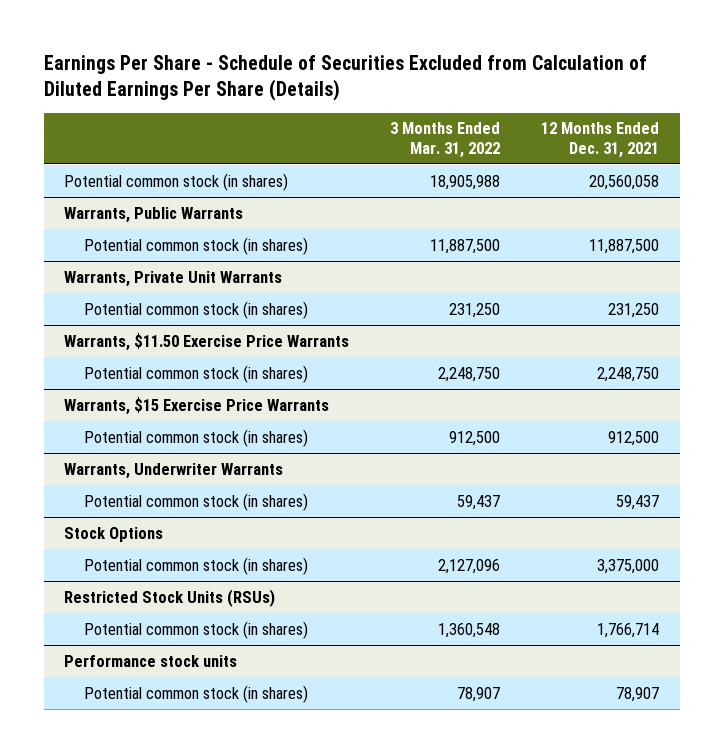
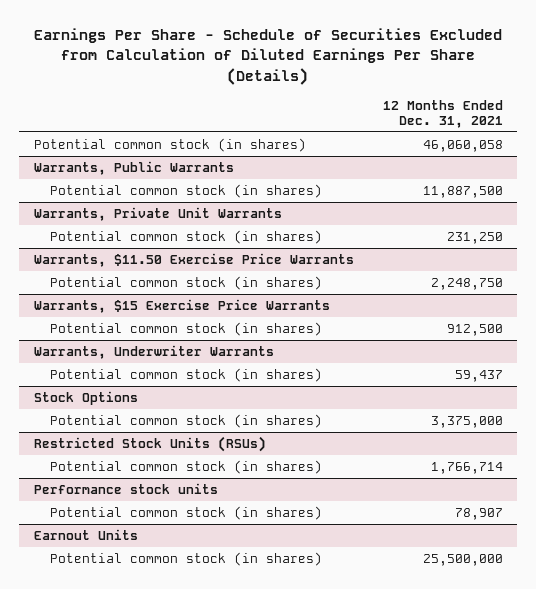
- | 3 Months Ended Mar. 31, 2022 | 12 Months Ended Dec. 31, 2021
+ | 12 Months Ended Dec. 31, 2021
- Potential common stock (in shares) | 18,905,988 | 20,560,058
+ Potential common stock (in shares) | 46,060,058
+ Earnout Units
+ Potential common stock (in shares) | 25,500,000

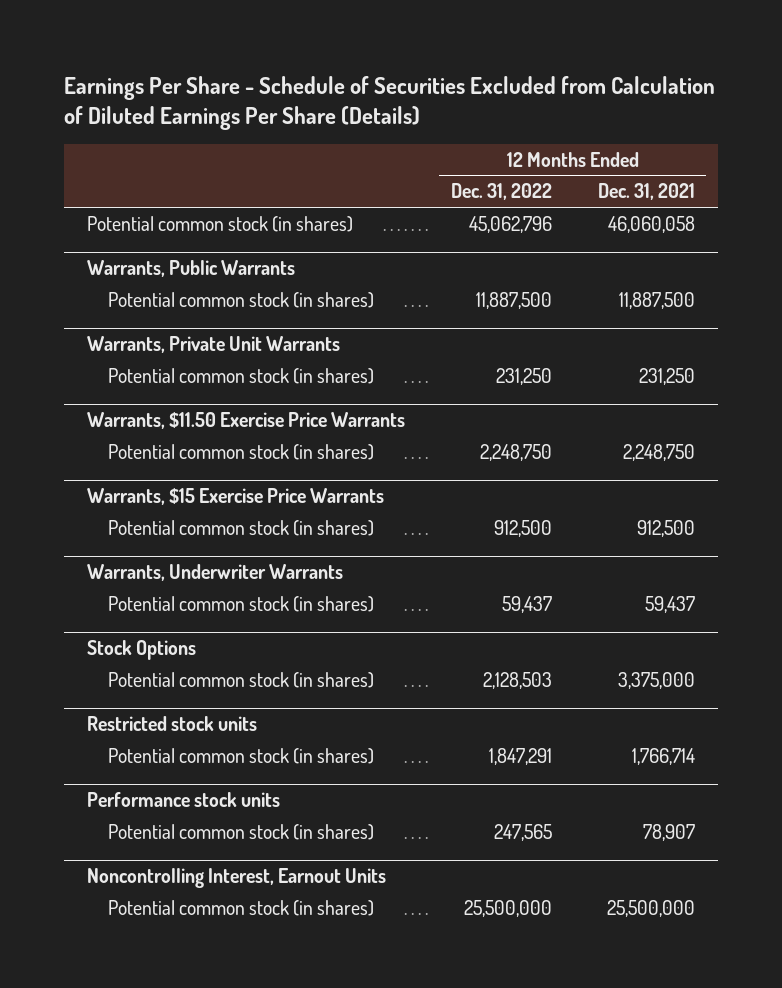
- | 12 Months Ended Dec. 31, 2021
+ | 12 Months Ended Dec. 31, 2022 | 12 Months Ended Dec. 31, 2021
- Restricted Stock Units (RSUs)
+ Restricted stock units
- Earnout Units
+ Noncontrolling Interest, Earnout Units

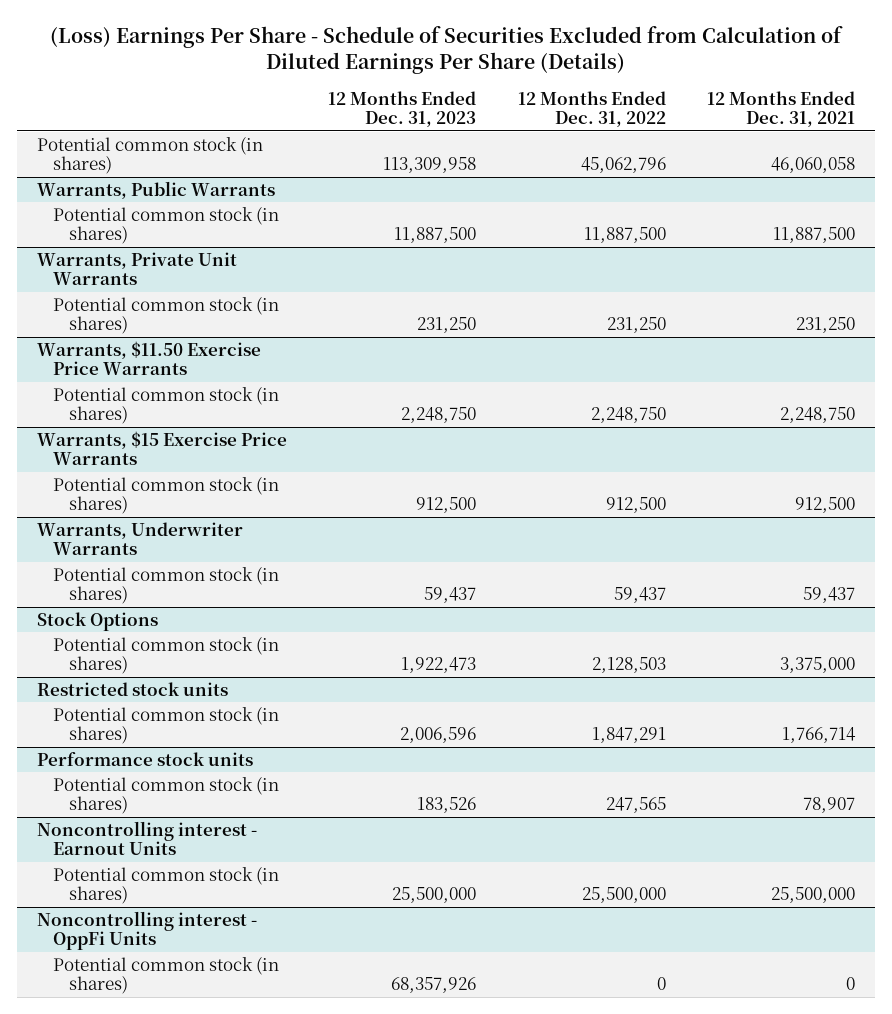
- Earnings Per Share - Schedule of Securities Excluded from Calculation of Diluted Earnings Per Share (Details)
+ (Loss) Earnings Per Share - Schedule of Securities Excluded from Calculation of Diluted Earnings Per Share (Details)
- | 12 Months Ended Dec. 31, 2022 | 12 Months Ended Dec. 31, 2021
+ | 12 Months Ended Dec. 31, 2023 | 12 Months Ended Dec. 31, 2022 | 12 Months Ended Dec. 31, 2021
- Noncontrolling Interest, Earnout Units
+ Noncontrolling interest - Earnout Units
+ Noncontrolling interest - OppFi Units
+ Potential common stock (in shares) | 68,357,926 | 0 | 0

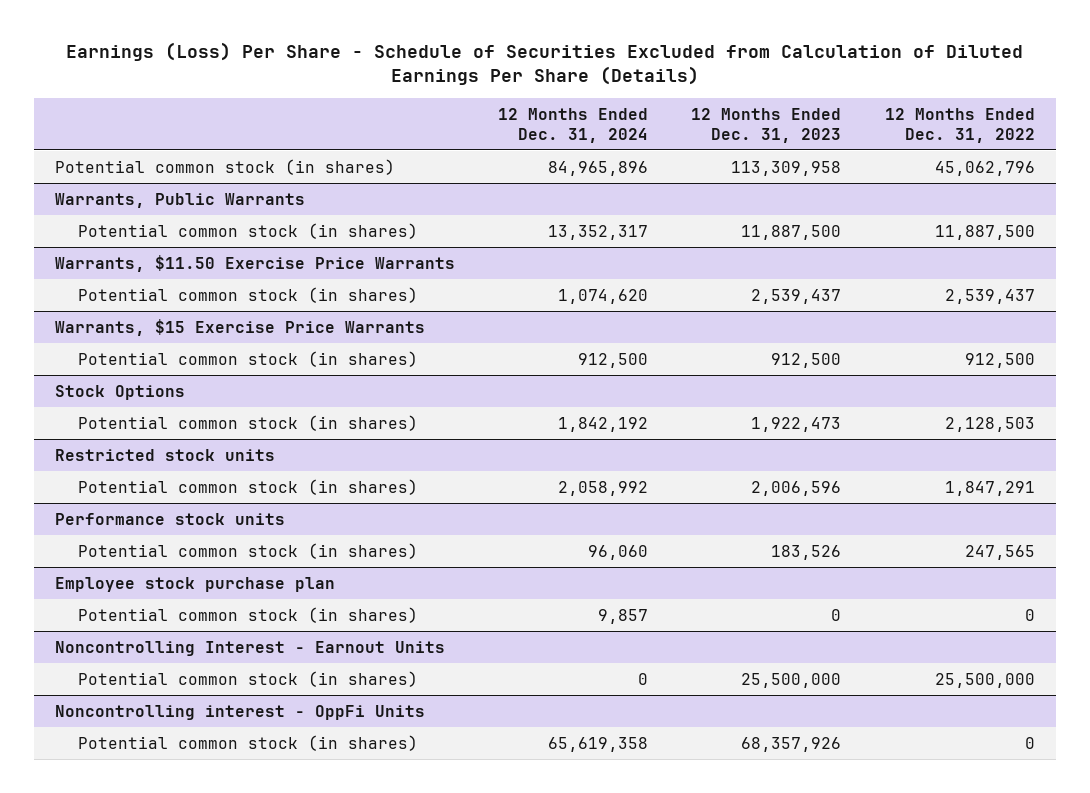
- (Loss) Earnings Per Share - Schedule of Securities Excluded from Calculation of Diluted Earnings Per Share (Details)
+ Earnings (Loss) Per Share - Schedule of Securities Excluded from Calculation of Diluted Earnings Per Share (Details)
- | 12 Months Ended Dec. 31, 2023 | 12 Months Ended Dec. 31, 2022 | 12 Months Ended Dec. 31, 2021
+ | 12 Months Ended Dec. 31, 2024 | 12 Months Ended Dec. 31, 2023 | 12 Months Ended Dec. 31, 2022
- Warrants, Private Unit Warrants
- Potential common stock (in shares) | 231,250 | 231,250 | 231,250
@ Warrants, $11.50 Exercise Price Warrants
- Potential common stock (in shares) | 2,248,750 | 2,248,750 | 2,248,750
+ Potential common stock (in shares) | 1,074,620 | 2,539,437 | 2,539,437
- Warrants, Underwriter Warrants
- Potential common stock (in shares) | 59,437 | 59,437 | 59,437
- Noncontrolling interest - Earnout Units
+ Employee stock purchase plan
+ Potential common stock (in shares) | 9,857 | 0 | 0
+ Noncontrolling Interest - Earnout Units

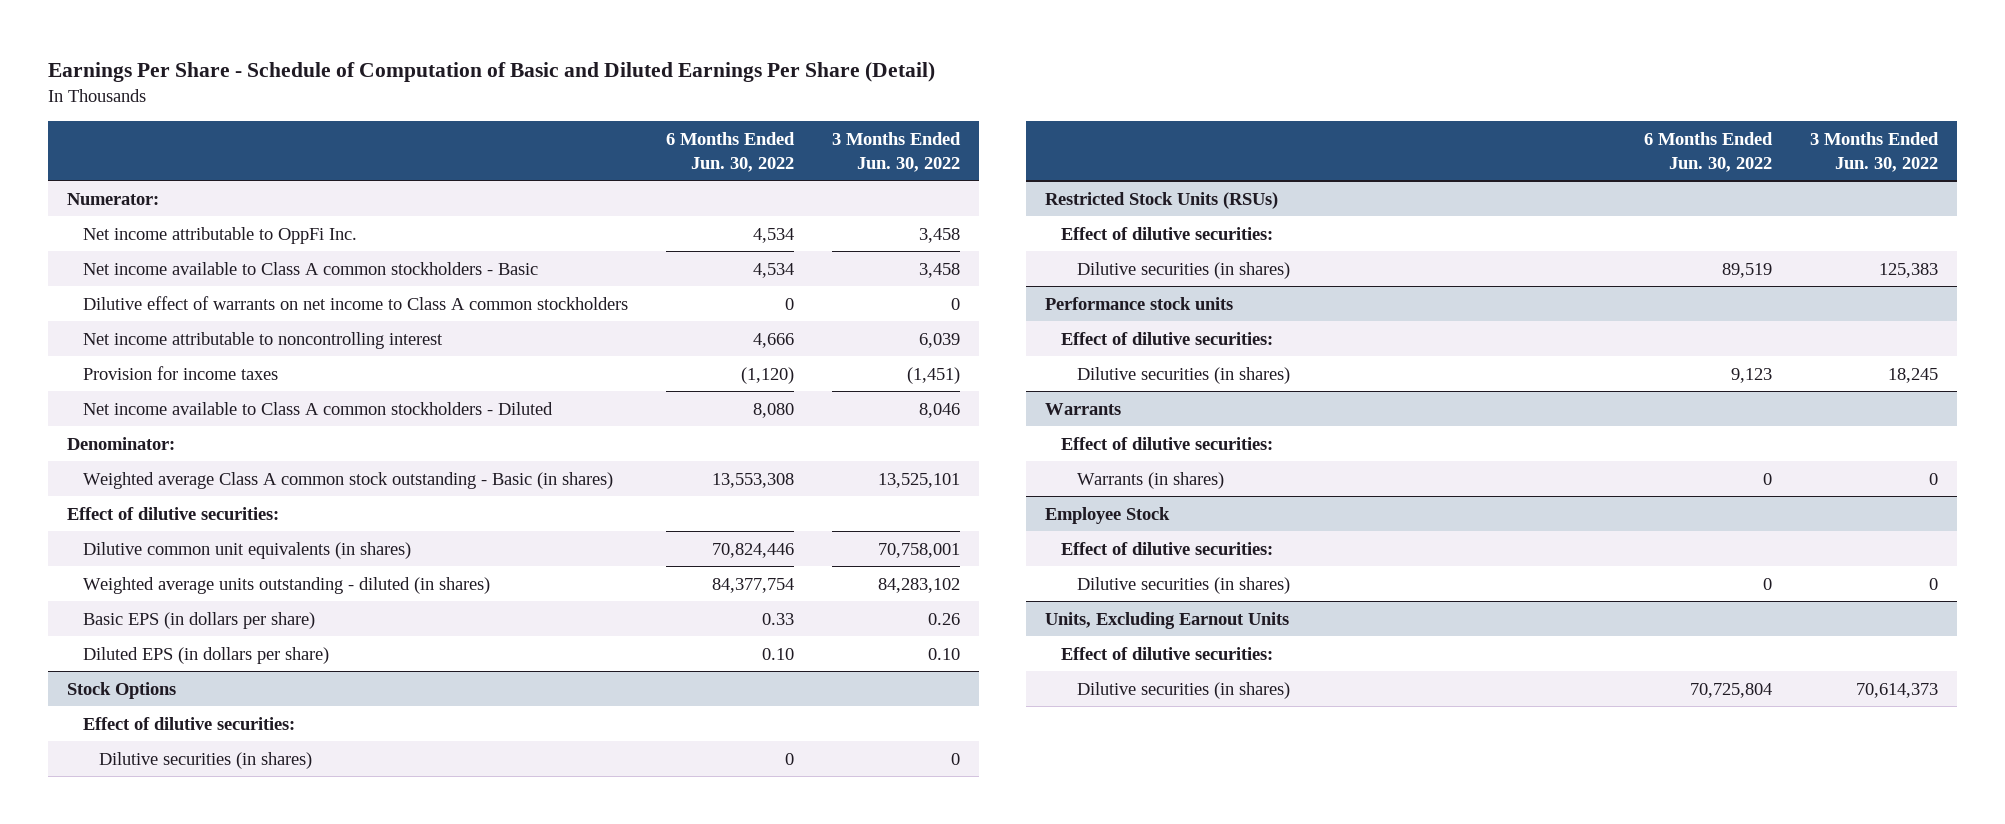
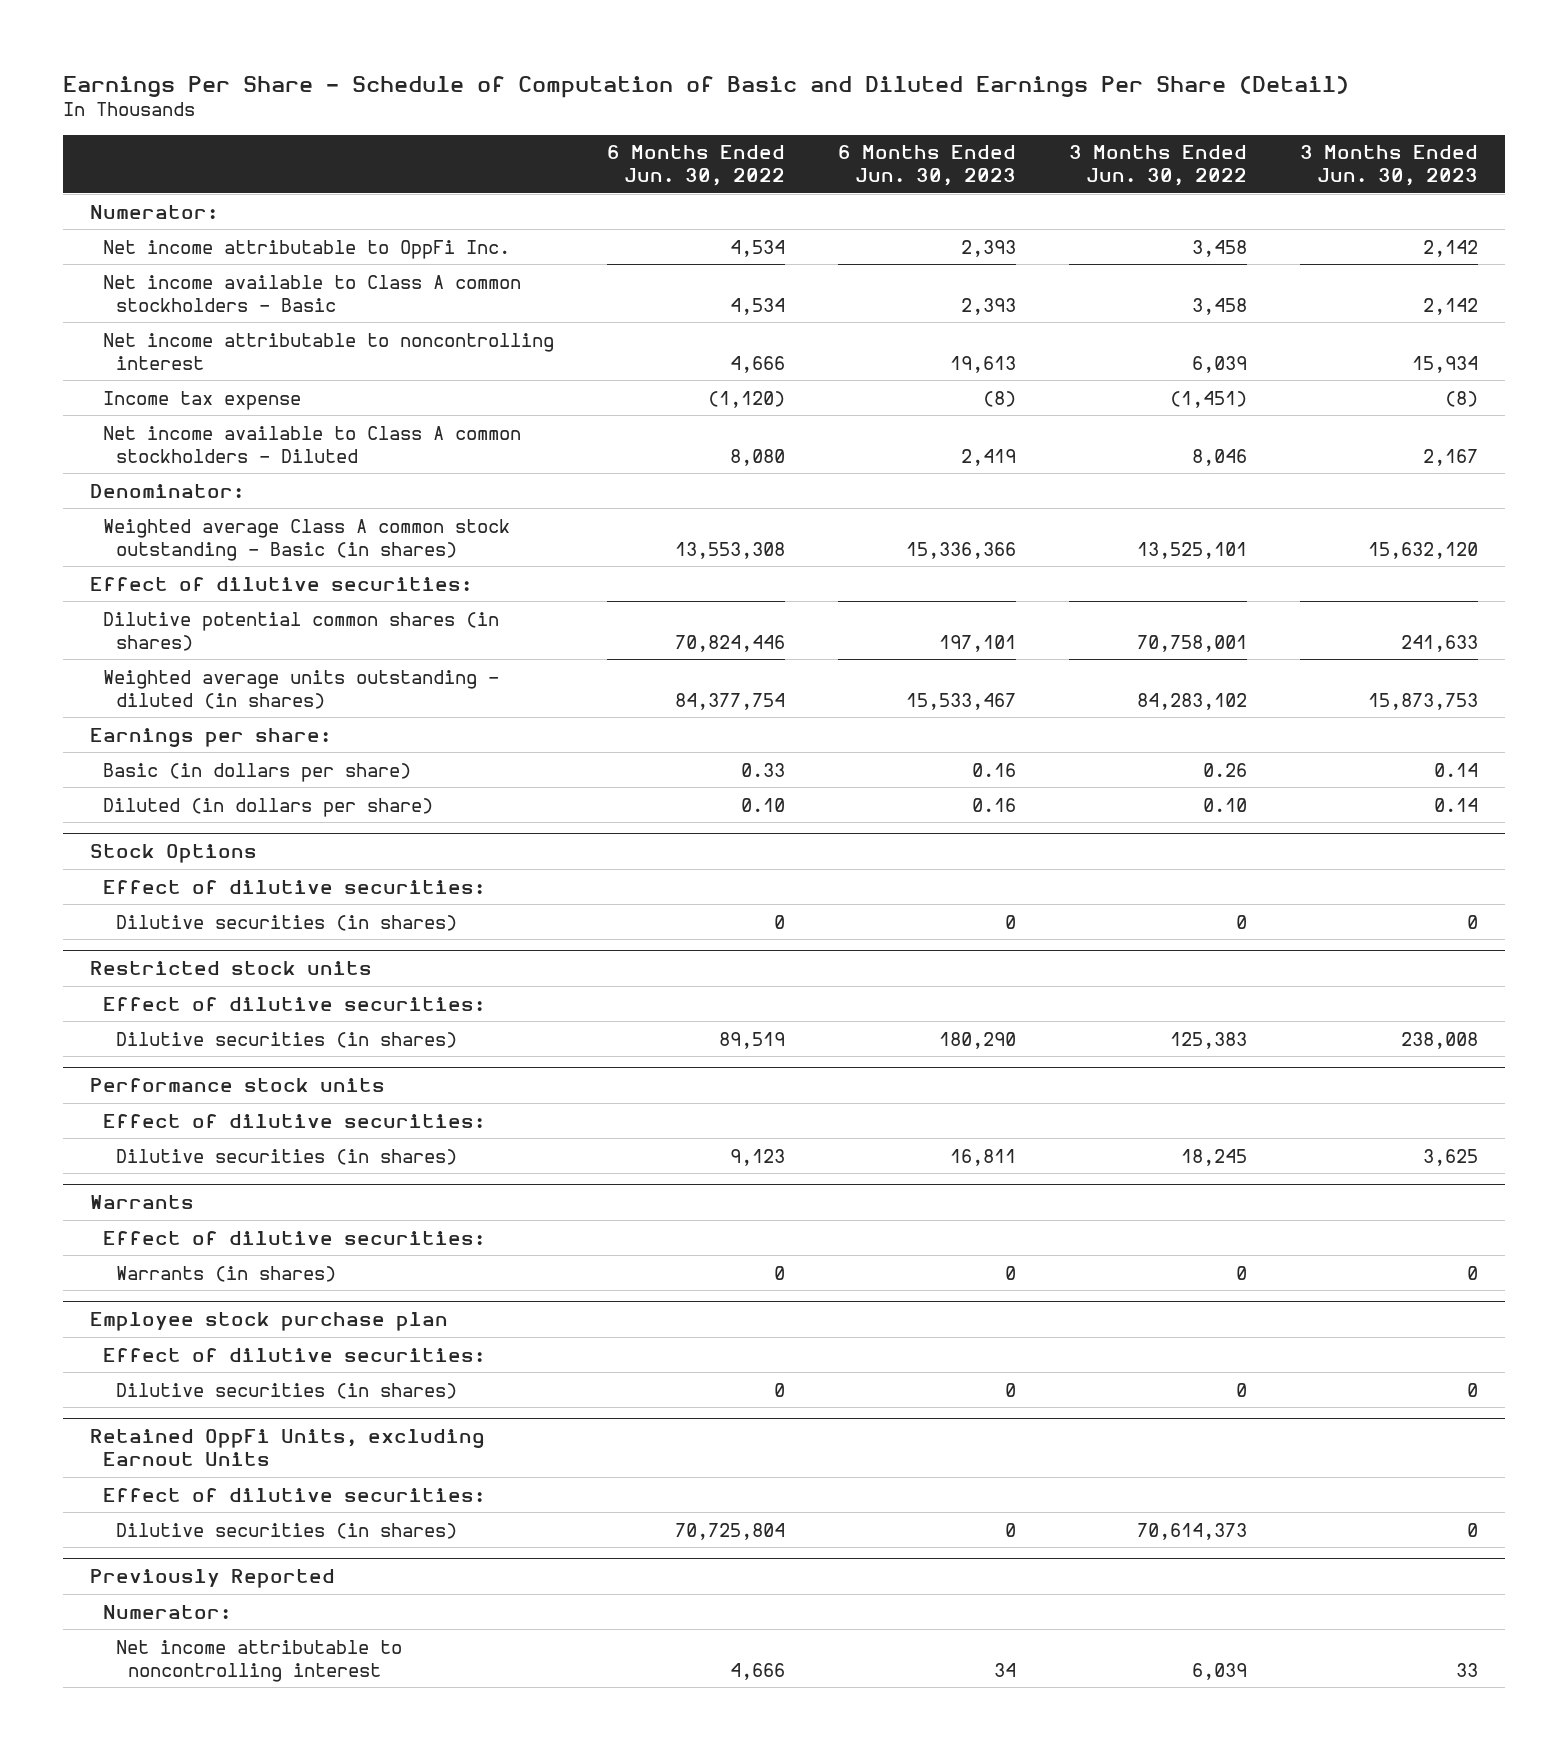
- | 6 Months Ended Jun. 30, 2022 | 3 Months Ended Jun. 30, 2022
+ | 6 Months Ended Jun. 30, 2022 | 6 Months Ended Jun. 30, 2023 | 3 Months Ended Jun. 30, 2022 | 3 Months Ended Jun. 30, 2023
- Dilutive effect of warrants on net income to Class A common stockholders | 0 | 0
- Provision for income taxes | (1,120) | (1,451)
+ Income tax expense | (1,120) | (8) | (1,451) | (8)
- Dilutive common unit equivalents (in shares) | 70,824,446 | 70,758,001
+ Dilutive potential common shares (in shares) | 70,824,446 | 197,101 | 70,758,001 | 241,633
- Basic EPS (in dollars per share) | 0.33 | 0.26
- Diluted EPS (in dollars per share) | 0.10 | 0.10
+ Earnings per share:
+ Basic (in dollars per share) | 0.33 | 0.16 | 0.26 | 0.14
+ Diluted (in dollars per share) | 0.10 | 0.16 | 0.10 | 0.14
- Restricted Stock Units (RSUs)
+ Restricted stock units
- Employee Stock
+ Employee stock purchase plan
- Units, Excluding Earnout Units
+ Retained OppFi Units, excluding Earnout Units
+ Previously Reported
+ Numerator:
+ Net income attributable to noncontrolling interest | 4,666 | 34 | 6,039 | 33

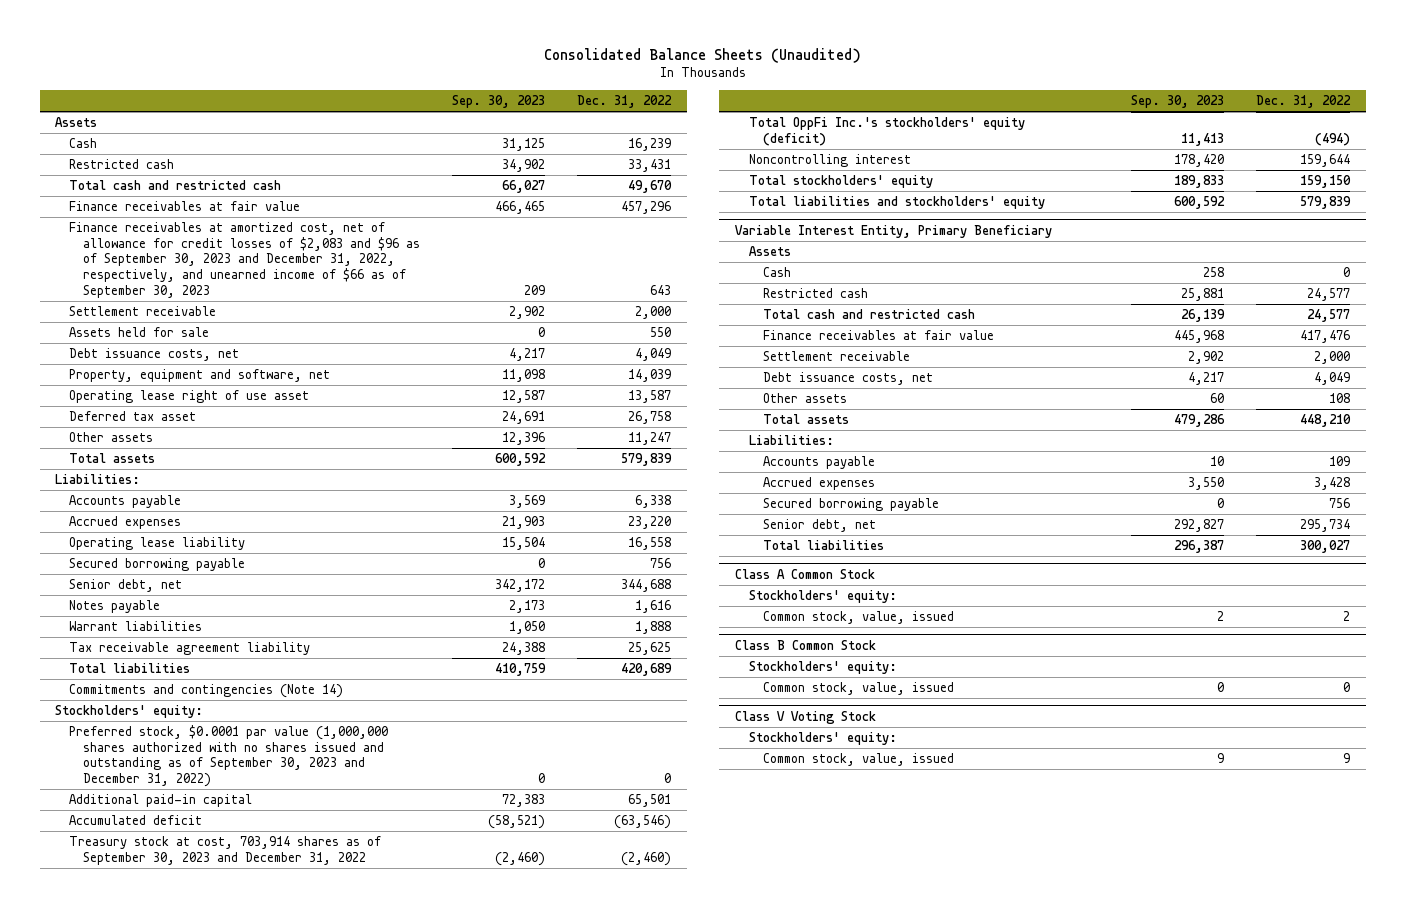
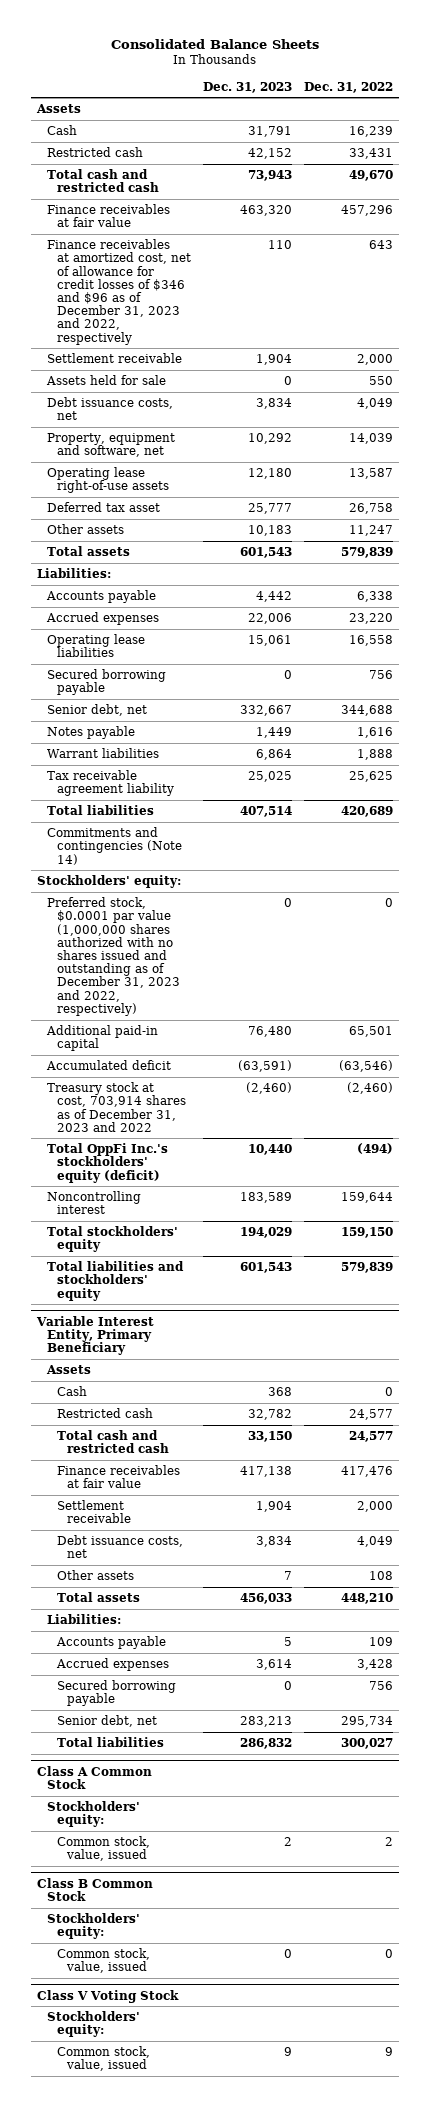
- Consolidated Balance Sheets (Unaudited)
+ Consolidated Balance Sheets
- | Sep. 30, 2023 | Dec. 31, 2022
+ | Dec. 31, 2023 | Dec. 31, 2022
- Finance receivables at amortized cost, net of allowance for credit losses of $2,083 and $96 as of September 30, 2023 and December 31, 2022, respectively, and unearned income of $66 as of September 30, 2023 | 209 | 643
+ Finance receivables at amortized cost, net of allowance for credit losses of $346 and $96 as of December 31, 2023 and 2022, respectively | 110 | 643
- Operating lease right of use asset | 12,587 | 13,587
+ Operating lease right-of-use assets | 12,180 | 13,587
- Operating lease liability | 15,504 | 16,558
+ Operating lease liabilities | 15,061 | 16,558
- Preferred stock, $0.0001 par value (1,000,000 shares authorized with no shares issued and outstanding as of September 30, 2023 and December 31, 2022) | 0 | 0
+ Preferred stock, $0.0001 par value (1,000,000 shares authorized with no shares issued and outstanding as of December 31, 2023 and 2022, respectively) | 0 | 0
- Treasury stock at cost, 703,914 shares as of September 30, 2023 and December 31, 2022 | (2,460) | (2,460)
+ Treasury stock at cost, 703,914 shares as of December 31, 2023 and 2022 | (2,460) | (2,460)

